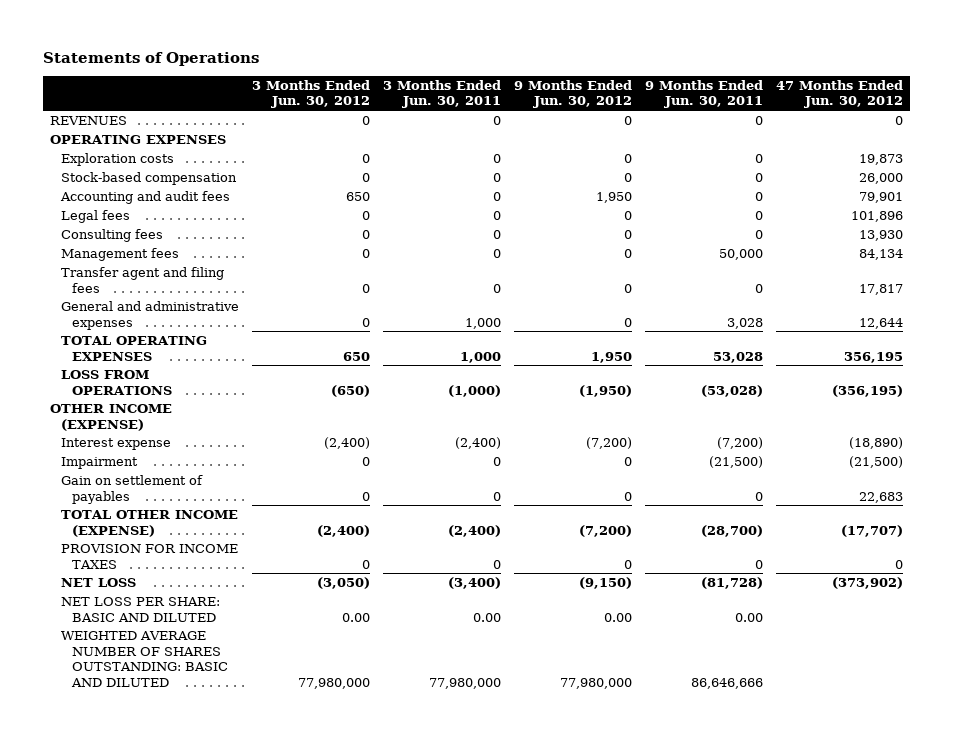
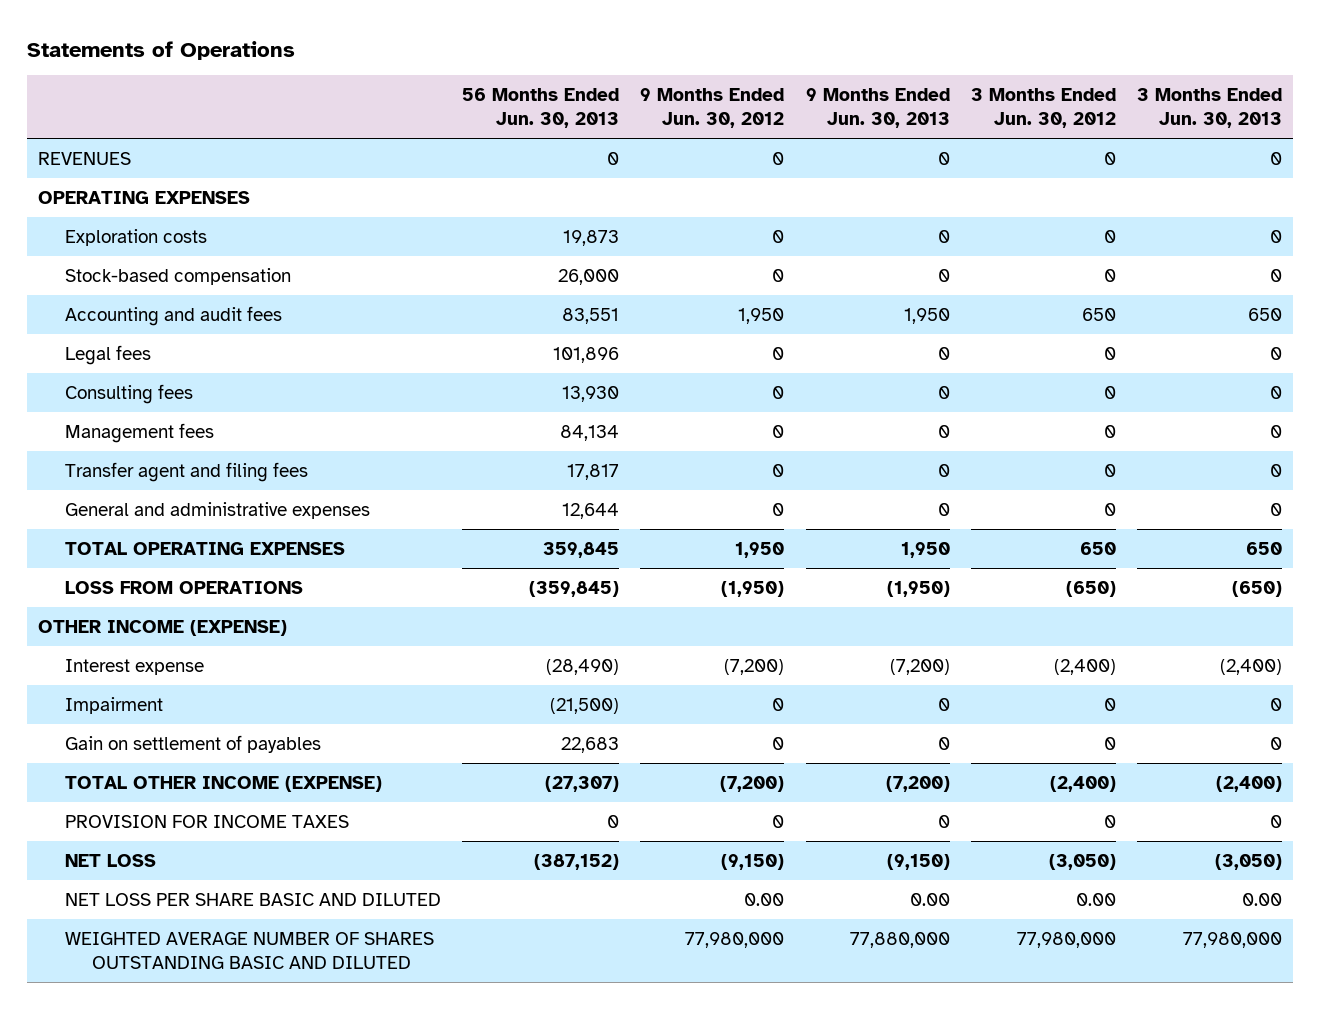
- | 3 Months Ended Jun. 30, 2012 | 3 Months Ended Jun. 30, 2011 | 9 Months Ended Jun. 30, 2012 | 9 Months Ended Jun. 30, 2011 | 47 Months Ended Jun. 30, 2012
+ | 56 Months Ended Jun. 30, 2013 | 9 Months Ended Jun. 30, 2012 | 9 Months Ended Jun. 30, 2013 | 3 Months Ended Jun. 30, 2012 | 3 Months Ended Jun. 30, 2013
- NET LOSS PER SHARE: BASIC AND DILUTED | 0.00 | 0.00 | 0.00 | 0.00 |
- WEIGHTED AVERAGE NUMBER OF SHARES OUTSTANDING: BASIC AND DILUTED | 77,980,000 | 77,980,000 | 77,980,000 | 86,646,666 |
+ NET LOSS PER SHARE BASIC AND DILUTED | | 0.00 | 0.00 | 0.00 | 0.00
+ WEIGHTED AVERAGE NUMBER OF SHARES OUTSTANDING BASIC AND DILUTED | | 77,980,000 | 77,880,000 | 77,980,000 | 77,980,000

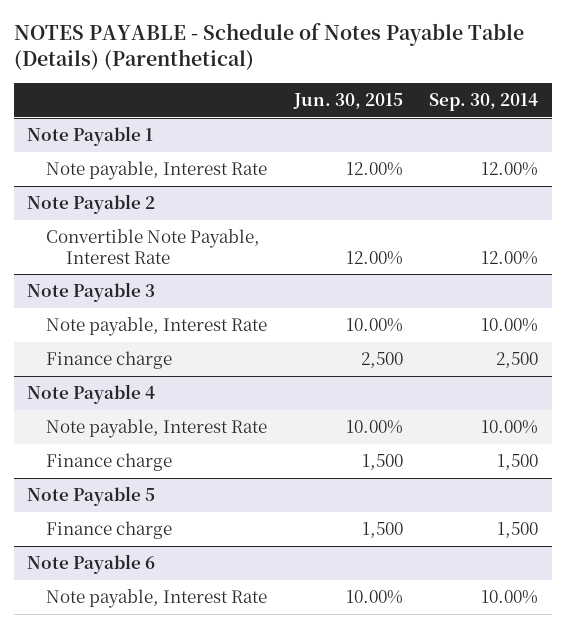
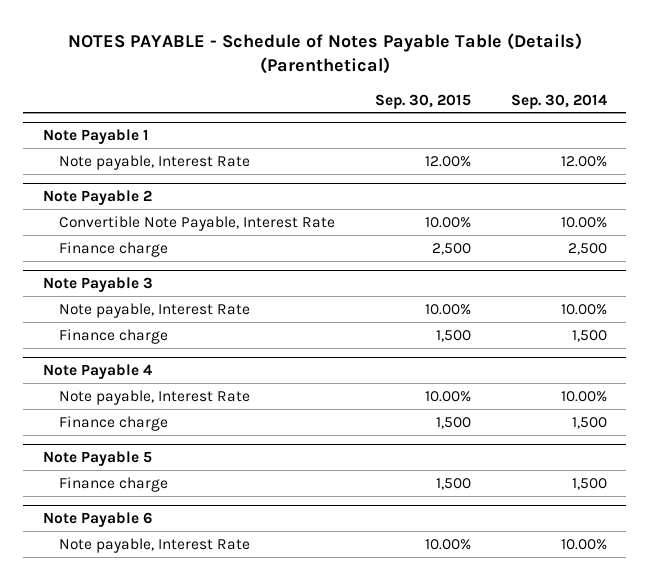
- | Jun. 30, 2015 | Sep. 30, 2014
+ | Sep. 30, 2015 | Sep. 30, 2014
@ Note Payable 2
- Convertible Note Payable, Interest Rate | 12.00% | 12.00%
+ Convertible Note Payable, Interest Rate | 10.00% | 10.00%
+ Finance charge | 2,500 | 2,500
@ Note Payable 3
- Finance charge | 2,500 | 2,500
+ Finance charge | 1,500 | 1,500

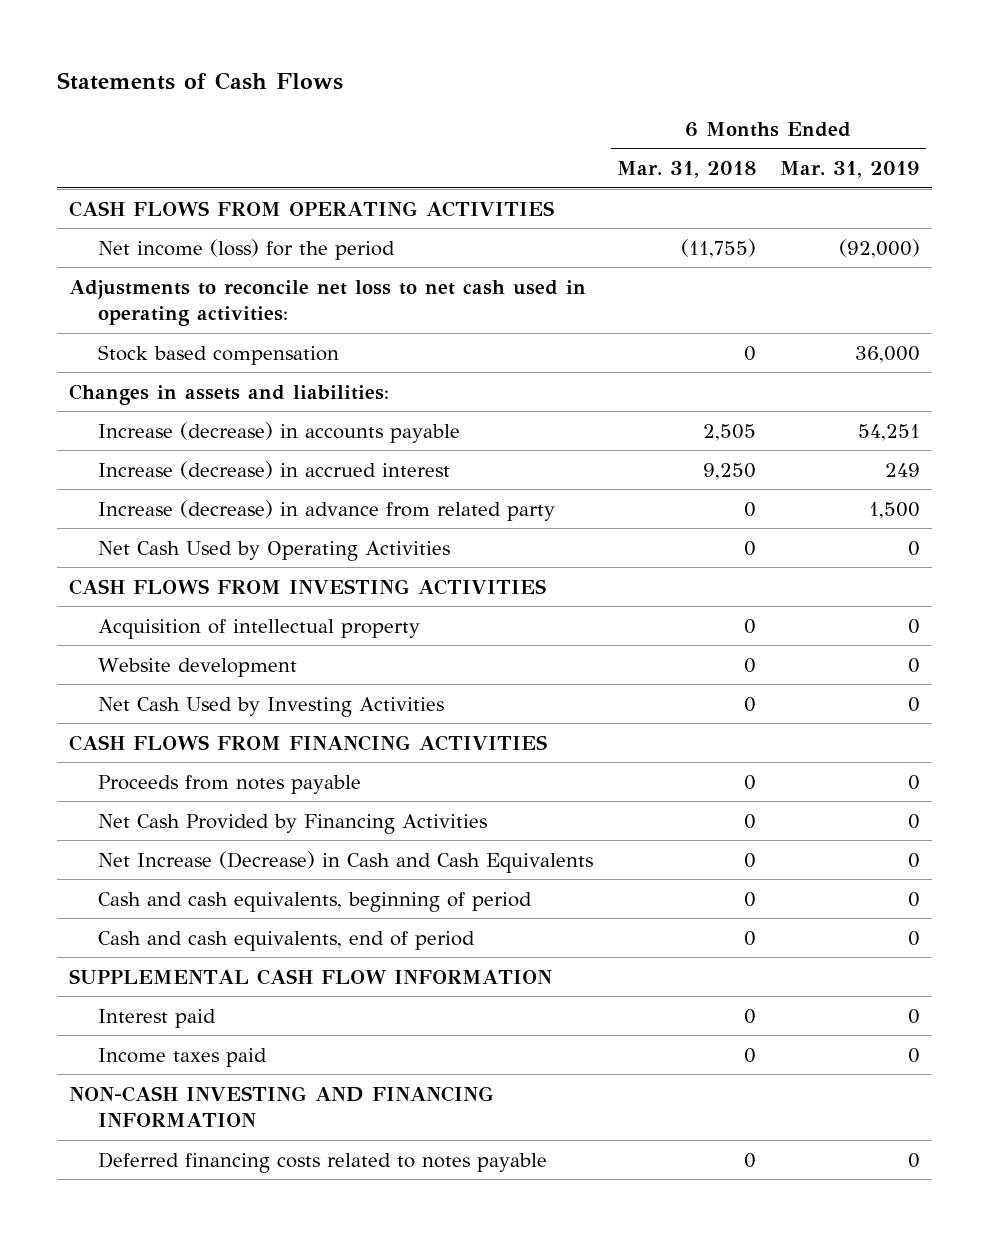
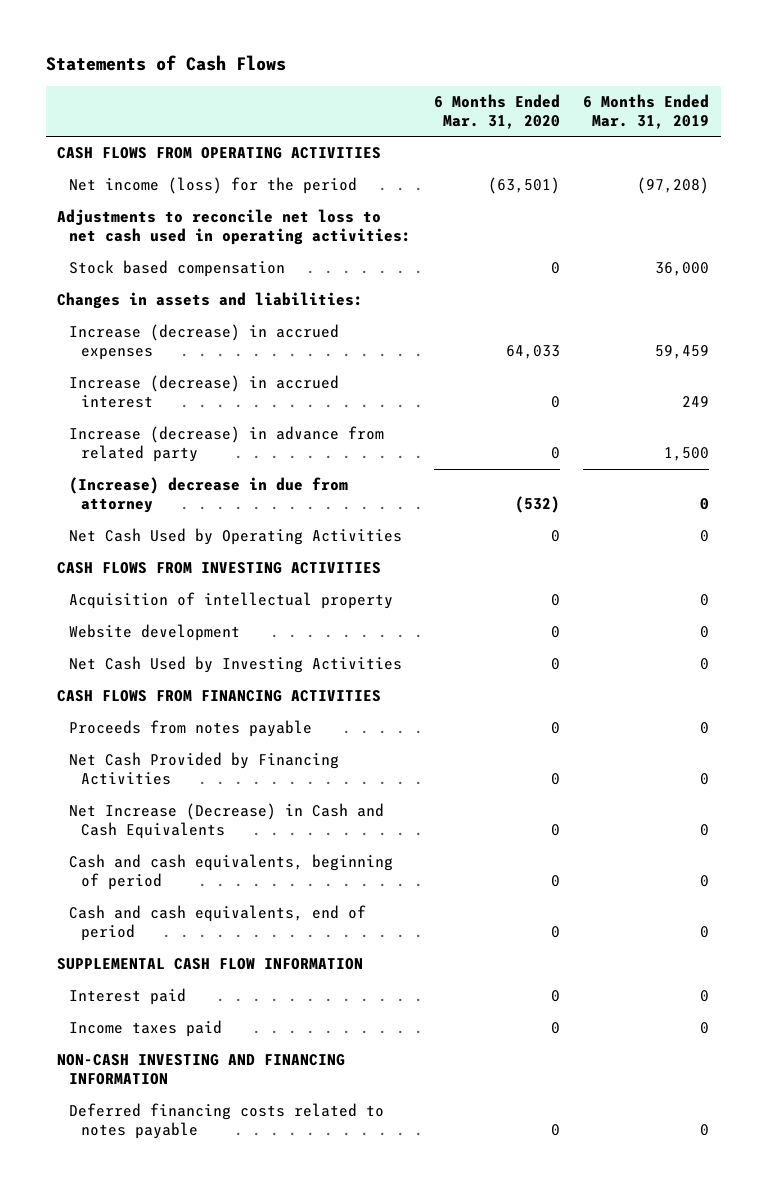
- | 6 Months Ended Mar. 31, 2018 | 6 Months Ended Mar. 31, 2019
+ | 6 Months Ended Mar. 31, 2020 | 6 Months Ended Mar. 31, 2019
- Net income (loss) for the period | (11,755) | (92,000)
+ Net income (loss) for the period | (63,501) | (97,208)
- Increase (decrease) in accounts payable | 2,505 | 54,251
+ Increase (decrease) in accrued expenses | 64,033 | 59,459
+ (Increase) decrease in due from attorney | (532) | 0

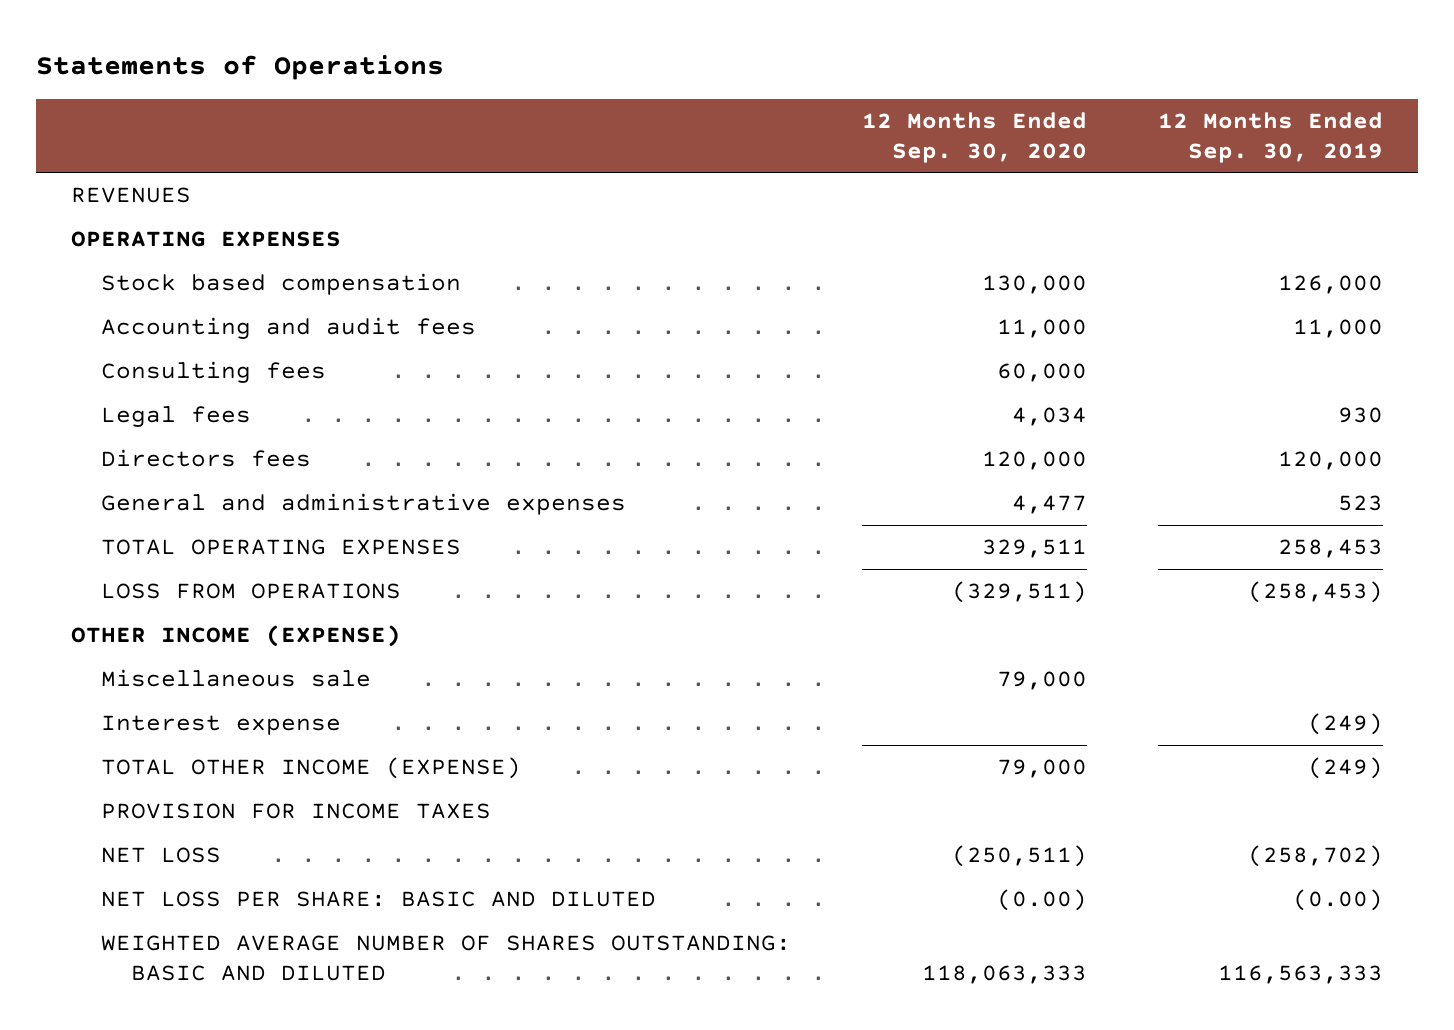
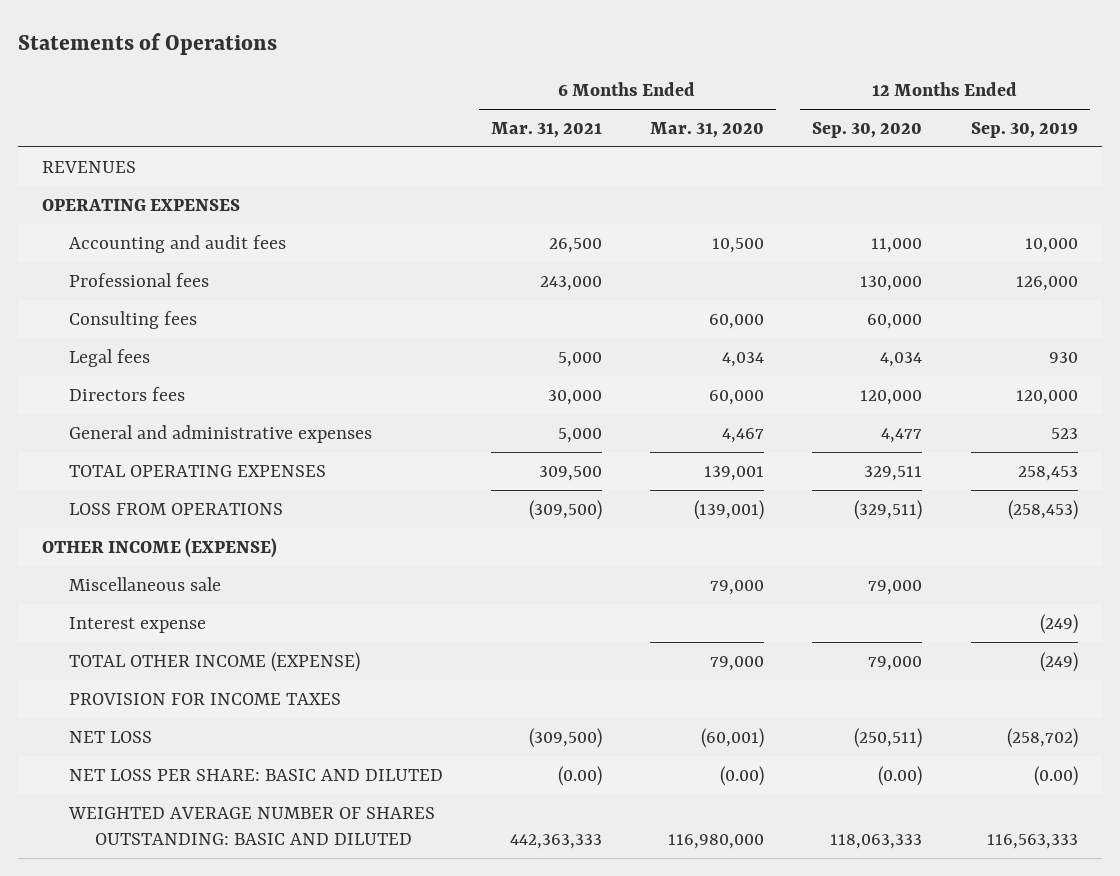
- | 12 Months Ended Sep. 30, 2020 | 12 Months Ended Sep. 30, 2019
+ | 6 Months Ended Mar. 31, 2021 | 6 Months Ended Mar. 31, 2020 | 12 Months Ended Sep. 30, 2020 | 12 Months Ended Sep. 30, 2019
- Stock based compensation | 130,000 | 126,000
- Accounting and audit fees | 11,000 | 11,000
+ Accounting and audit fees | 26,500 | 10,500 | 11,000 | 10,000
+ Professional fees | 243,000 | | 130,000 | 126,000

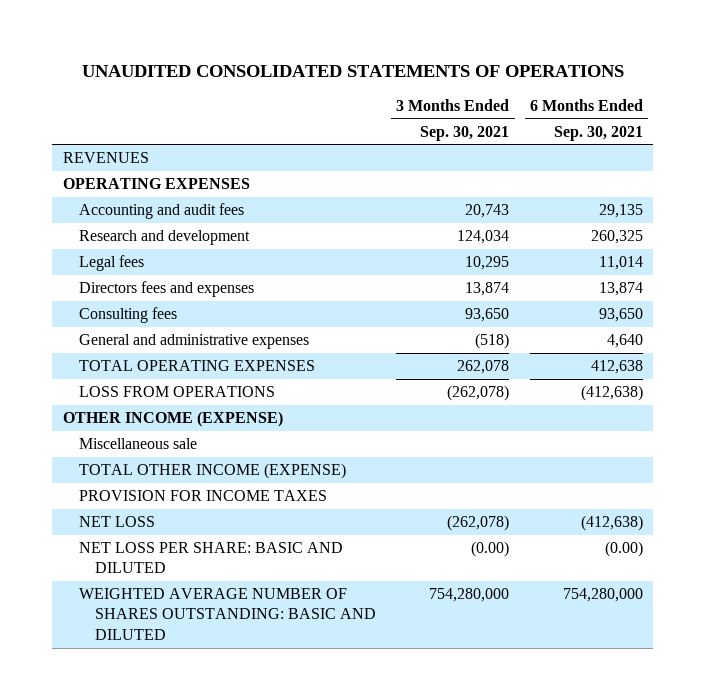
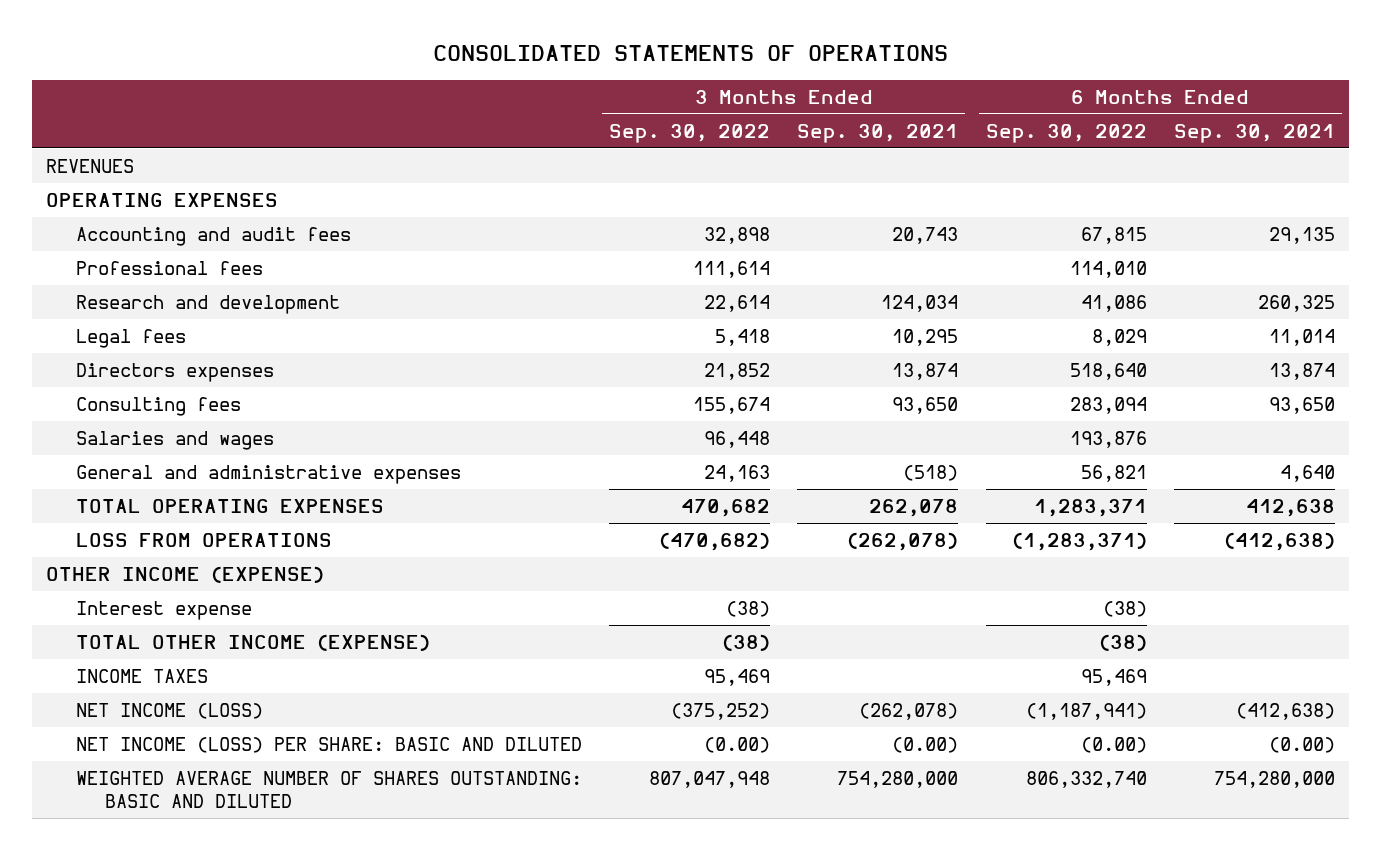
- UNAUDITED CONSOLIDATED STATEMENTS OF OPERATIONS
+ CONSOLIDATED STATEMENTS OF OPERATIONS
- | 3 Months Ended Sep. 30, 2021 | 6 Months Ended Sep. 30, 2021
+ | 3 Months Ended Sep. 30, 2022 | 3 Months Ended Sep. 30, 2021 | 6 Months Ended Sep. 30, 2022 | 6 Months Ended Sep. 30, 2021
+ Professional fees | 111,614 | | 114,010 |
- Directors fees and expenses | 13,874 | 13,874
+ Directors expenses | 21,852 | 13,874 | 518,640 | 13,874
+ Salaries and wages | 96,448 | | 193,876 |
- Miscellaneous sale
+ Interest expense | (38) | | (38) |
- PROVISION FOR INCOME TAXES
- NET LOSS | (262,078) | (412,638)
- NET LOSS PER SHARE: BASIC AND DILUTED | (0.00) | (0.00)
+ INCOME TAXES | 95,469 | | 95,469 |
+ NET INCOME (LOSS) | (375,252) | (262,078) | (1,187,941) | (412,638)
+ NET INCOME (LOSS) PER SHARE: BASIC AND DILUTED | (0.00) | (0.00) | (0.00) | (0.00)

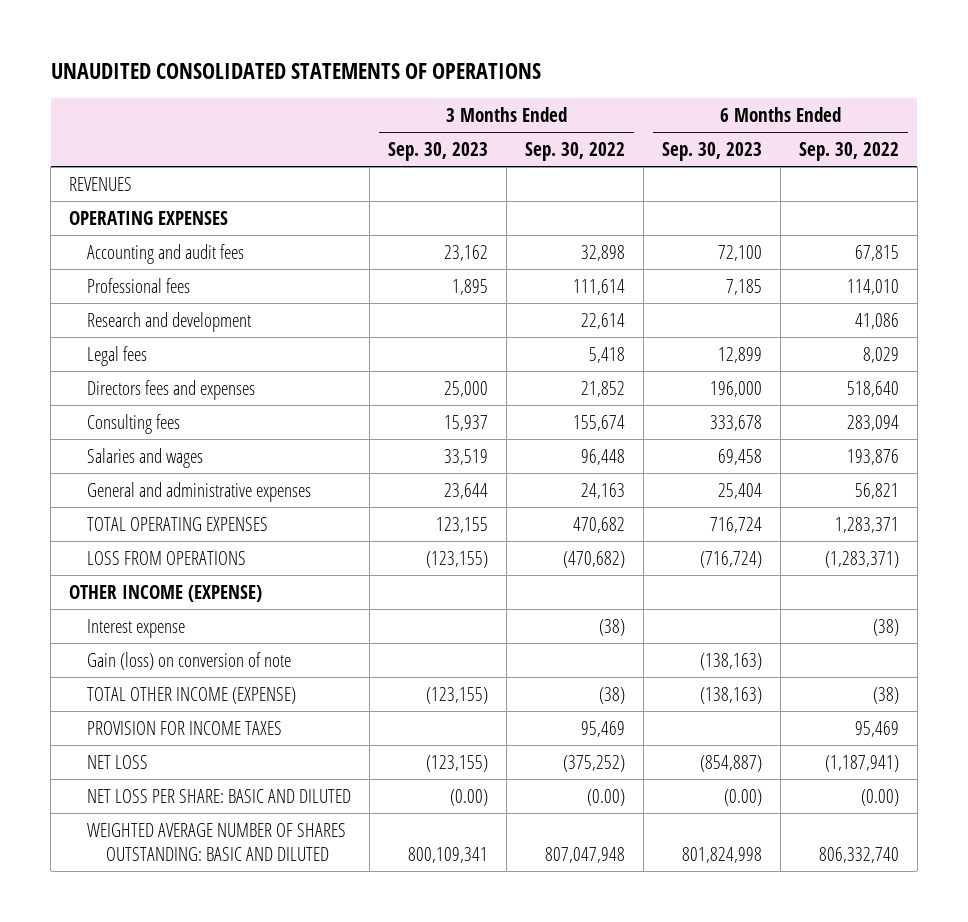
- CONSOLIDATED STATEMENTS OF OPERATIONS
+ UNAUDITED CONSOLIDATED STATEMENTS OF OPERATIONS
- | 3 Months Ended Sep. 30, 2022 | 3 Months Ended Sep. 30, 2021 | 6 Months Ended Sep. 30, 2022 | 6 Months Ended Sep. 30, 2021
+ | 3 Months Ended Sep. 30, 2023 | 3 Months Ended Sep. 30, 2022 | 6 Months Ended Sep. 30, 2023 | 6 Months Ended Sep. 30, 2022
- Directors expenses | 21,852 | 13,874 | 518,640 | 13,874
+ Directors fees and expenses | 25,000 | 21,852 | 196,000 | 518,640
+ Gain (loss) on conversion of note | | | (138,163) |
- INCOME TAXES | 95,469 | | 95,469 |
- NET INCOME (LOSS) | (375,252) | (262,078) | (1,187,941) | (412,638)
- NET INCOME (LOSS) PER SHARE: BASIC AND DILUTED | (0.00) | (0.00) | (0.00) | (0.00)
+ PROVISION FOR INCOME TAXES | | 95,469 | | 95,469
+ NET LOSS | (123,155) | (375,252) | (854,887) | (1,187,941)
+ NET LOSS PER SHARE: BASIC AND DILUTED | (0.00) | (0.00) | (0.00) | (0.00)

